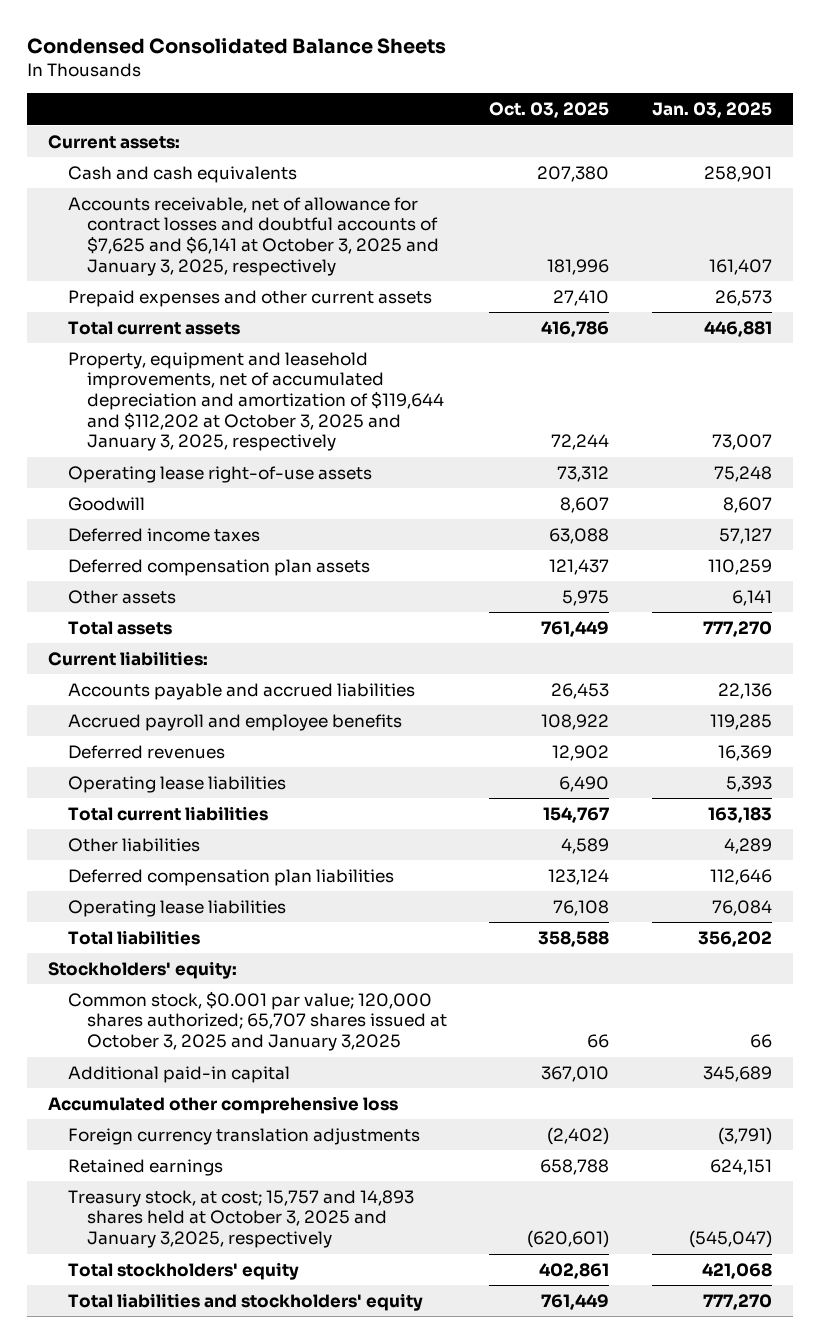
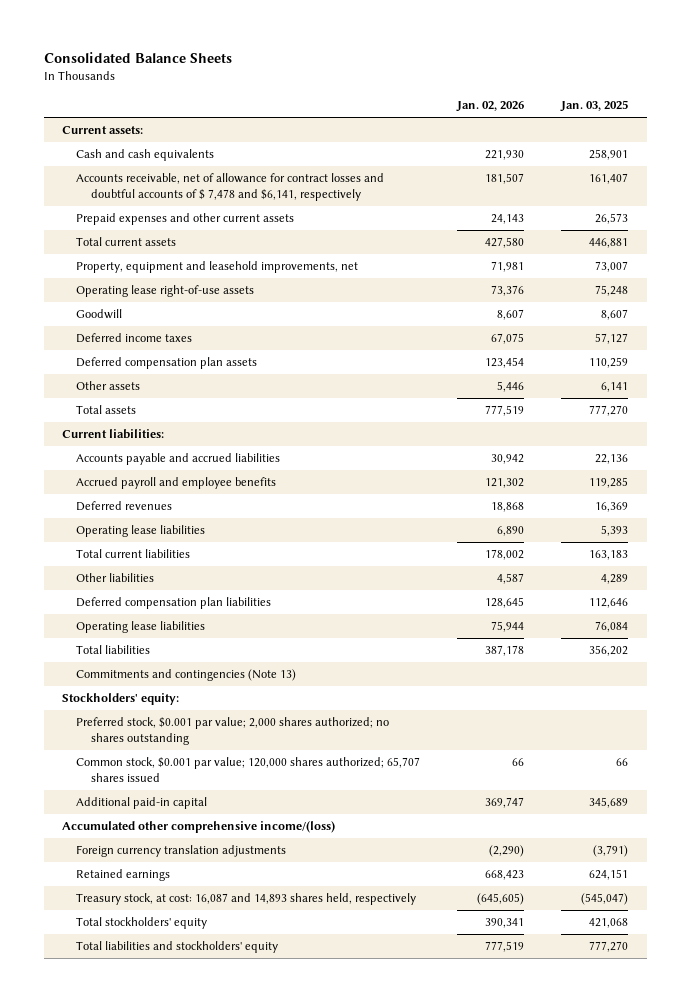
- Condensed Consolidated Balance Sheets
+ Consolidated Balance Sheets
- | Oct. 03, 2025 | Jan. 03, 2025
+ | Jan. 02, 2026 | Jan. 03, 2025
- Accounts receivable, net of allowance for contract losses and doubtful accounts of $7,625 and $6,141 at October 3, 2025 and January 3, 2025, respectively | 181,996 | 161,407
+ Accounts receivable, net of allowance for contract losses and doubtful accounts of $ 7,478 and $6,141, respectively | 181,507 | 161,407
- Property, equipment and leasehold improvements, net of accumulated depreciation and amortization of $119,644 and $112,202 at October 3, 2025 and January 3, 2025, respectively | 72,244 | 73,007
+ Property, equipment and leasehold improvements, net | 71,981 | 73,007
+ Commitments and contingencies (Note 13)
- Common stock, $0.001 par value; 120,000 shares authorized; 65,707 shares issued at October 3, 2025 and January 3,2025 | 66 | 66
+ Preferred stock, $0.001 par value; 2,000 shares authorized; no shares outstanding
+ Common stock, $0.001 par value; 120,000 shares authorized; 65,707 shares issued | 66 | 66
- Accumulated other comprehensive loss
+ Accumulated other comprehensive income/(loss)
- Treasury stock, at cost; 15,757 and 14,893 shares held at October 3, 2025 and January 3,2025, respectively | (620,601) | (545,047)
+ Treasury stock, at cost: 16,087 and 14,893 shares held, respectively | (645,605) | (545,047)

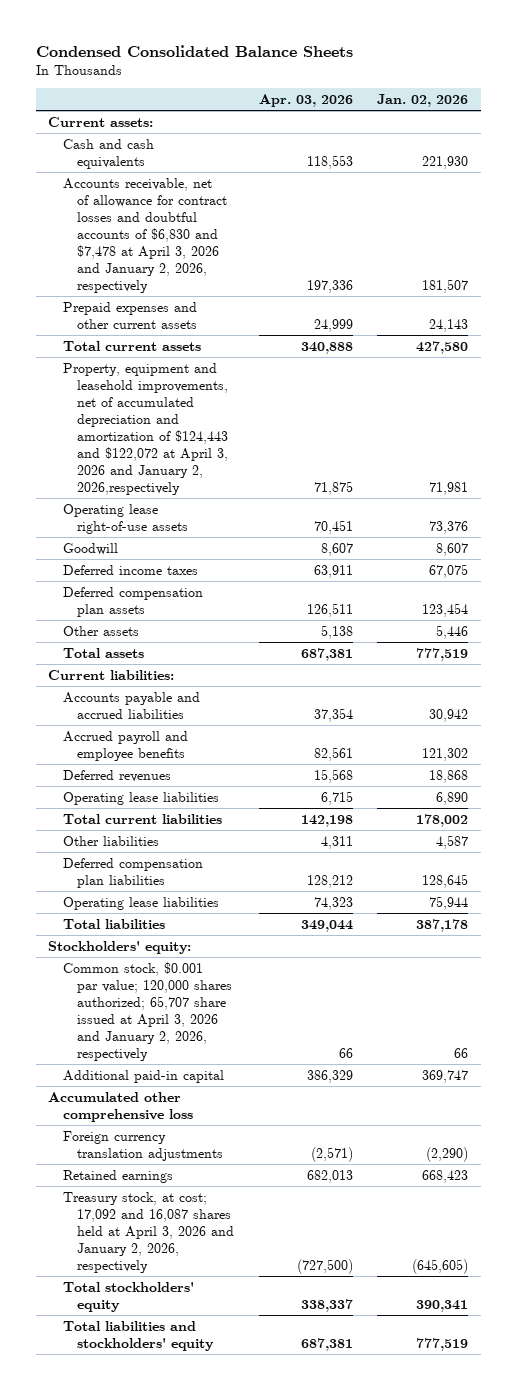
- Consolidated Balance Sheets
+ Condensed Consolidated Balance Sheets
- | Jan. 02, 2026 | Jan. 03, 2025
+ | Apr. 03, 2026 | Jan. 02, 2026
- Accounts receivable, net of allowance for contract losses and doubtful accounts of $ 7,478 and $6,141, respectively | 181,507 | 161,407
+ Accounts receivable, net of allowance for contract losses and doubtful accounts of $6,830 and $7,478 at April 3, 2026 and January 2, 2026, respectively | 197,336 | 181,507
- Property, equipment and leasehold improvements, net | 71,981 | 73,007
+ Property, equipment and leasehold improvements, net of accumulated depreciation and amortization of $124,443 and $122,072 at April 3, 2026 and January 2, 2026,respectively | 71,875 | 71,981
- Commitments and contingencies (Note 13)
- Preferred stock, $0.001 par value; 2,000 shares authorized; no shares outstanding
- Common stock, $0.001 par value; 120,000 shares authorized; 65,707 shares issued | 66 | 66
+ Common stock, $0.001 par value; 120,000 shares authorized; 65,707 share issued at April 3, 2026 and January 2, 2026, respectively | 66 | 66
- Accumulated other comprehensive income/(loss)
+ Accumulated other comprehensive loss
- Treasury stock, at cost: 16,087 and 14,893 shares held, respectively | (645,605) | (545,047)
+ Treasury stock, at cost; 17,092 and 16,087 shares held at April 3, 2026 and January 2, 2026, respectively | (727,500) | (645,605)

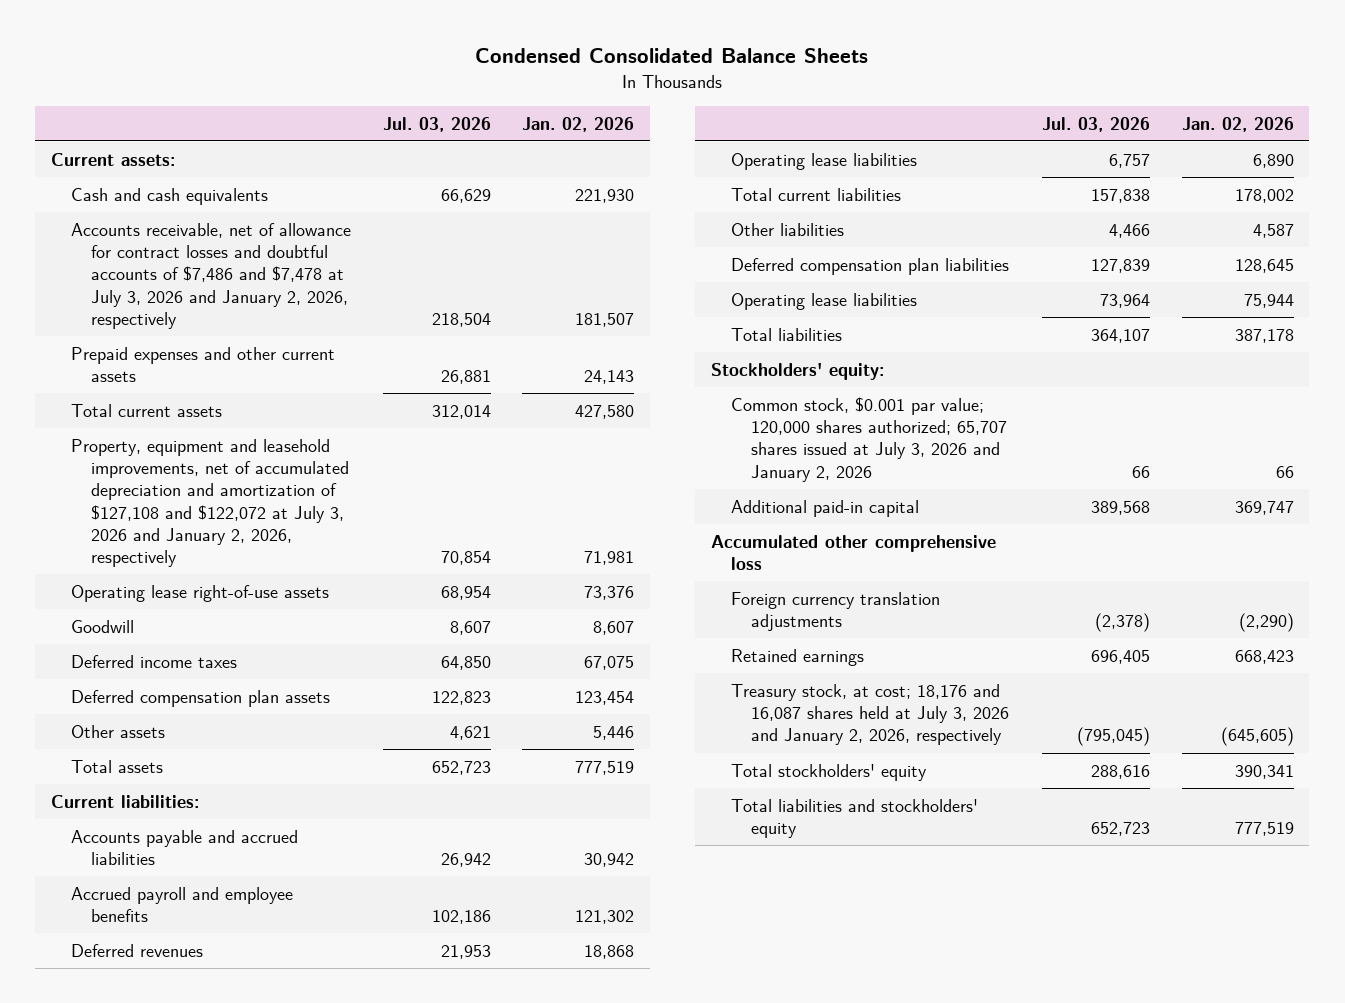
- | Apr. 03, 2026 | Jan. 02, 2026
+ | Jul. 03, 2026 | Jan. 02, 2026
- Accounts receivable, net of allowance for contract losses and doubtful accounts of $6,830 and $7,478 at April 3, 2026 and January 2, 2026, respectively | 197,336 | 181,507
+ Accounts receivable, net of allowance for contract losses and doubtful accounts of $7,486 and $7,478 at July 3, 2026 and January 2, 2026, respectively | 218,504 | 181,507
- Property, equipment and leasehold improvements, net of accumulated depreciation and amortization of $124,443 and $122,072 at April 3, 2026 and January 2, 2026,respectively | 71,875 | 71,981
+ Property, equipment and leasehold improvements, net of accumulated depreciation and amortization of $127,108 and $122,072 at July 3, 2026 and January 2, 2026, respectively | 70,854 | 71,981
- Common stock, $0.001 par value; 120,000 shares authorized; 65,707 share issued at April 3, 2026 and January 2, 2026, respectively | 66 | 66
+ Common stock, $0.001 par value; 120,000 shares authorized; 65,707 shares issued at July 3, 2026 and January 2, 2026 | 66 | 66
- Treasury stock, at cost; 17,092 and 16,087 shares held at April 3, 2026 and January 2, 2026, respectively | (727,500) | (645,605)
+ Treasury stock, at cost; 18,176 and 16,087 shares held at July 3, 2026 and January 2, 2026, respectively | (795,045) | (645,605)

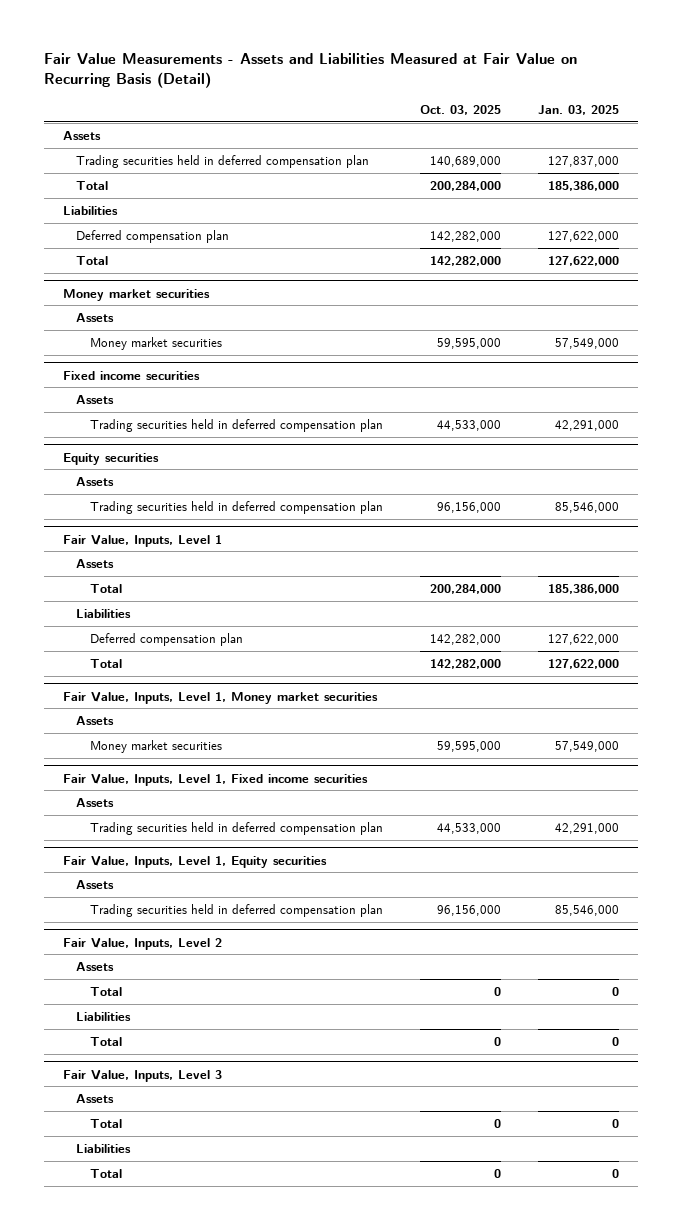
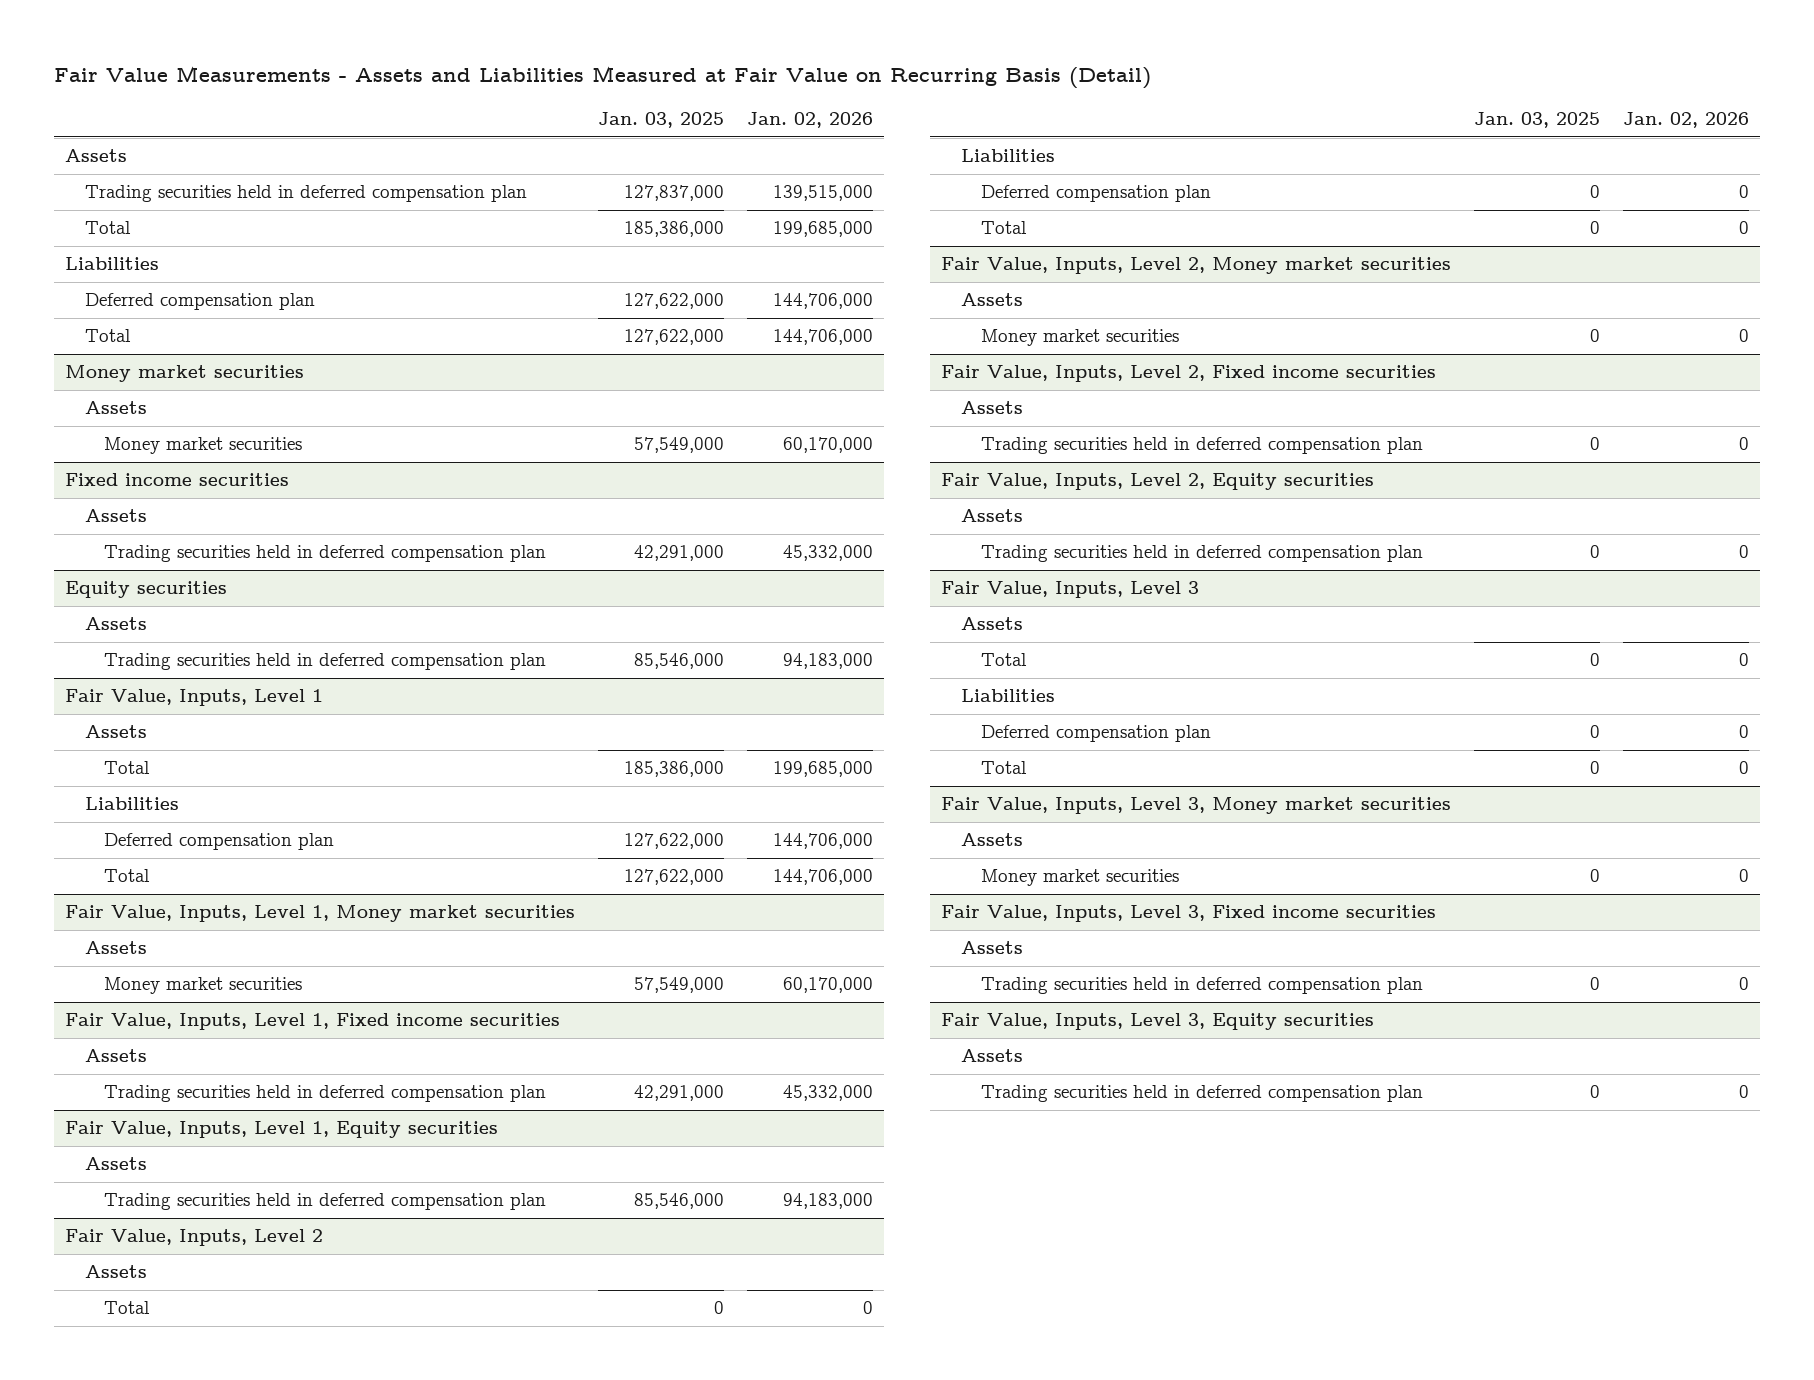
- | Oct. 03, 2025 | Jan. 03, 2025
+ | Jan. 03, 2025 | Jan. 02, 2026
@ Fair Value, Inputs, Level 2
+ Deferred compensation plan | 0 | 0
+ Fair Value, Inputs, Level 2, Money market securities
+ Assets
+ Money market securities | 0 | 0
+ Fair Value, Inputs, Level 2, Fixed income securities
+ Assets
+ Trading securities held in deferred compensation plan | 0 | 0
+ Fair Value, Inputs, Level 2, Equity securities
+ Assets
+ Trading securities held in deferred compensation plan | 0 | 0
@ Fair Value, Inputs, Level 3
+ Deferred compensation plan | 0 | 0
+ Fair Value, Inputs, Level 3, Money market securities
+ Assets
+ Money market securities | 0 | 0
+ Fair Value, Inputs, Level 3, Fixed income securities
+ Assets
+ Trading securities held in deferred compensation plan | 0 | 0
+ Fair Value, Inputs, Level 3, Equity securities
+ Assets
+ Trading securities held in deferred compensation plan | 0 | 0

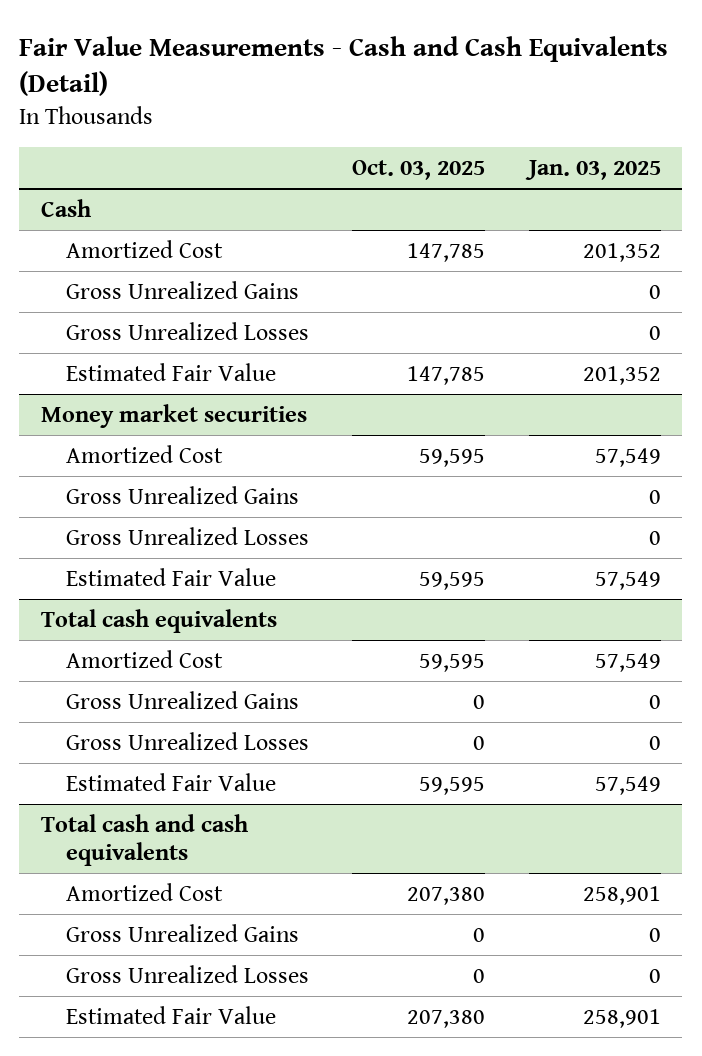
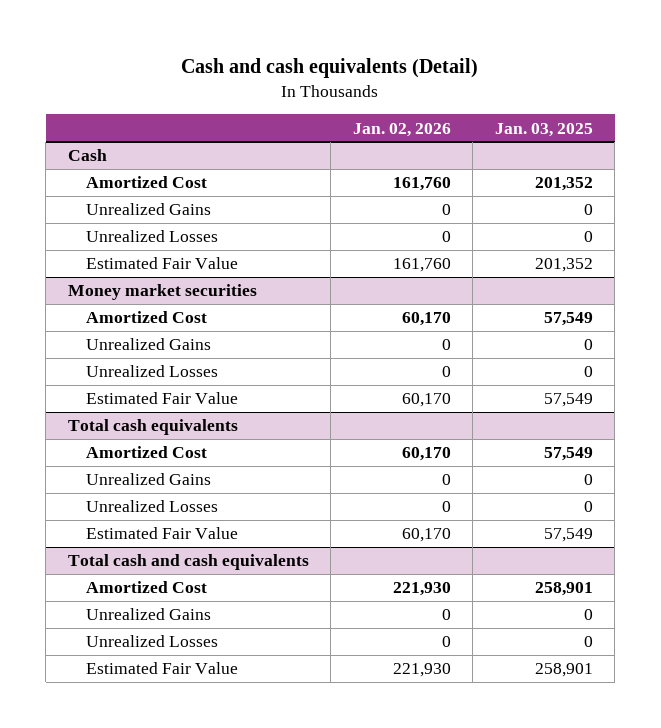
- Fair Value Measurements - Cash and Cash Equivalents (Detail)
+ Cash and cash equivalents (Detail)
- | Oct. 03, 2025 | Jan. 03, 2025
+ | Jan. 02, 2026 | Jan. 03, 2025
@ Cash
- Gross Unrealized Gains | | 0
- Gross Unrealized Losses | | 0
+ Unrealized Gains | 0 | 0
+ Unrealized Losses | 0 | 0
@ Money market securities
- Gross Unrealized Gains | | 0
- Gross Unrealized Losses | | 0
+ Unrealized Gains | 0 | 0
+ Unrealized Losses | 0 | 0
@ Total cash equivalents
- Gross Unrealized Gains | 0 | 0
- Gross Unrealized Losses | 0 | 0
+ Unrealized Gains | 0 | 0
+ Unrealized Losses | 0 | 0
@ Total cash and cash equivalents
- Gross Unrealized Gains | 0 | 0
- Gross Unrealized Losses | 0 | 0
+ Unrealized Gains | 0 | 0
+ Unrealized Losses | 0 | 0

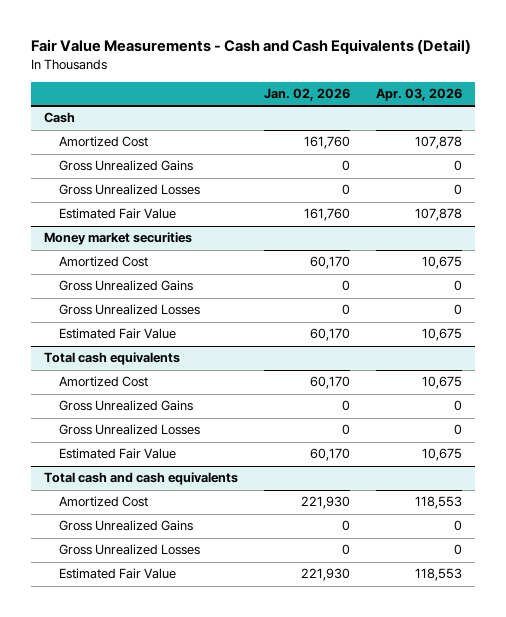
- Cash and cash equivalents (Detail)
+ Fair Value Measurements - Cash and Cash Equivalents (Detail)
- | Jan. 02, 2026 | Jan. 03, 2025
+ | Jan. 02, 2026 | Apr. 03, 2026
@ Cash
- Unrealized Gains | 0 | 0
- Unrealized Losses | 0 | 0
+ Gross Unrealized Gains | 0 | 0
+ Gross Unrealized Losses | 0 | 0
@ Money market securities
- Unrealized Gains | 0 | 0
- Unrealized Losses | 0 | 0
+ Gross Unrealized Gains | 0 | 0
+ Gross Unrealized Losses | 0 | 0
@ Total cash equivalents
- Unrealized Gains | 0 | 0
- Unrealized Losses | 0 | 0
+ Gross Unrealized Gains | 0 | 0
+ Gross Unrealized Losses | 0 | 0
@ Total cash and cash equivalents
- Unrealized Gains | 0 | 0
- Unrealized Losses | 0 | 0
+ Gross Unrealized Gains | 0 | 0
+ Gross Unrealized Losses | 0 | 0

